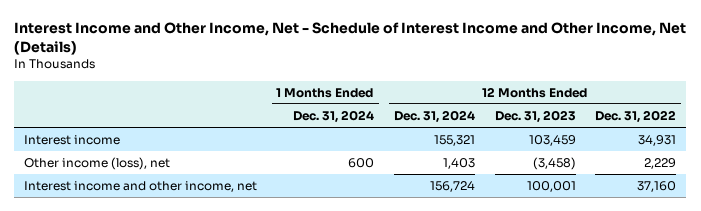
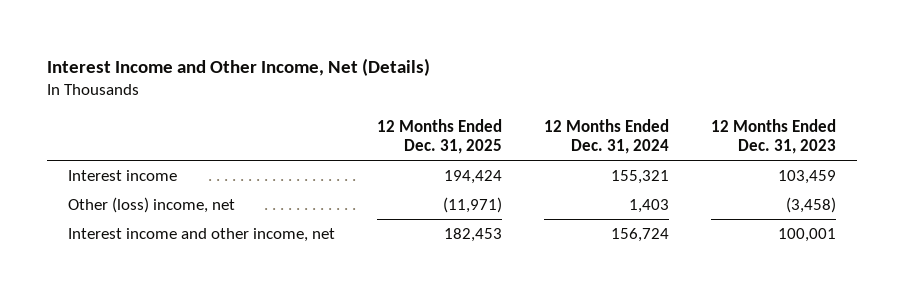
- Interest Income and Other Income, Net - Schedule of Interest Income and Other Income, Net (Details)
+ Interest Income and Other Income, Net (Details)
- | 1 Months Ended Dec. 31, 2024 | 12 Months Ended Dec. 31, 2024 | 12 Months Ended Dec. 31, 2023 | 12 Months Ended Dec. 31, 2022
+ | 12 Months Ended Dec. 31, 2025 | 12 Months Ended Dec. 31, 2024 | 12 Months Ended Dec. 31, 2023
- Other income (loss), net | 600 | 1,403 | (3,458) | 2,229
+ Other (loss) income, net | (11,971) | 1,403 | (3,458)

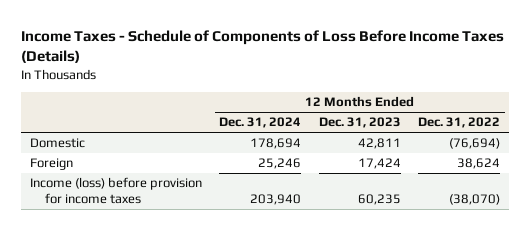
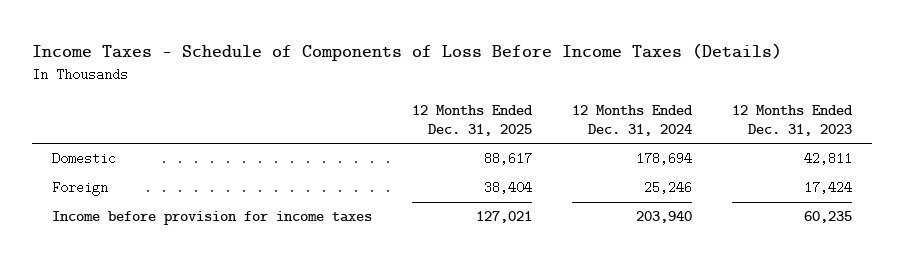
- | 12 Months Ended Dec. 31, 2024 | 12 Months Ended Dec. 31, 2023 | 12 Months Ended Dec. 31, 2022
+ | 12 Months Ended Dec. 31, 2025 | 12 Months Ended Dec. 31, 2024 | 12 Months Ended Dec. 31, 2023
- Income (loss) before provision for income taxes | 203,940 | 60,235 | (38,070)
+ Income before provision for income taxes | 127,021 | 203,940 | 60,235

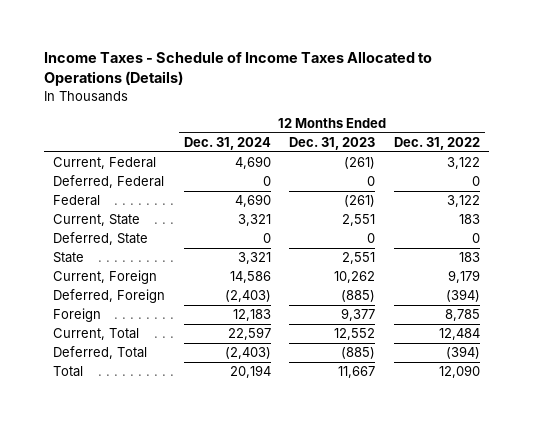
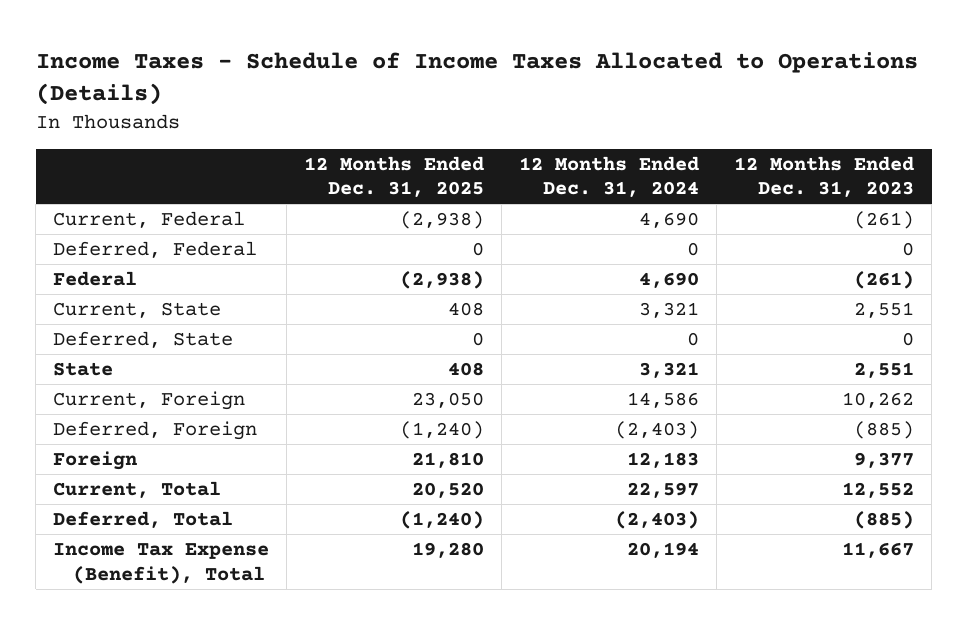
- | 12 Months Ended Dec. 31, 2024 | 12 Months Ended Dec. 31, 2023 | 12 Months Ended Dec. 31, 2022
+ | 12 Months Ended Dec. 31, 2025 | 12 Months Ended Dec. 31, 2024 | 12 Months Ended Dec. 31, 2023
- Total | 20,194 | 11,667 | 12,090
+ Income Tax Expense (Benefit), Total | 19,280 | 20,194 | 11,667

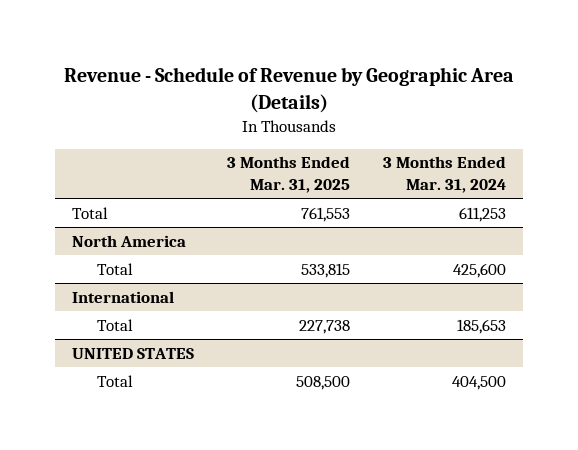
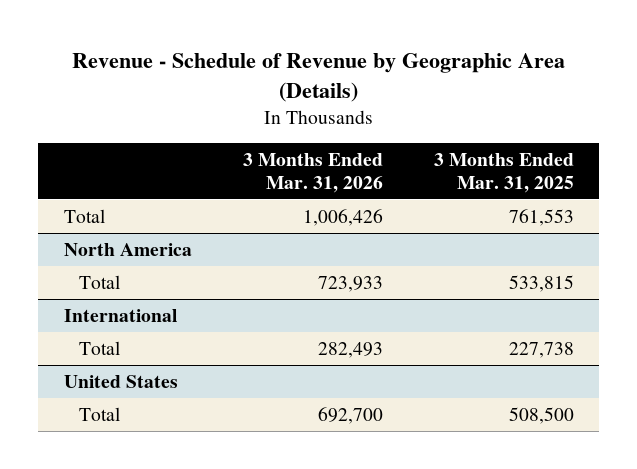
- | 3 Months Ended Mar. 31, 2025 | 3 Months Ended Mar. 31, 2024
+ | 3 Months Ended Mar. 31, 2026 | 3 Months Ended Mar. 31, 2025
- UNITED STATES
+ United States

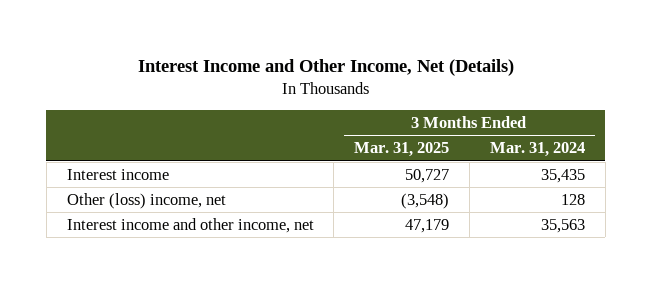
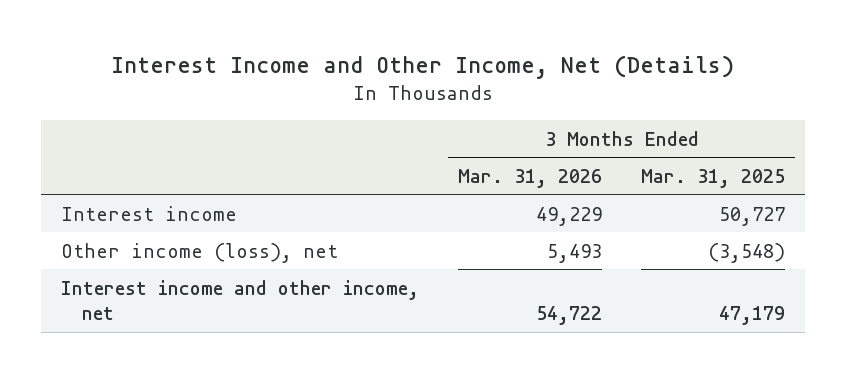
- | 3 Months Ended Mar. 31, 2025 | 3 Months Ended Mar. 31, 2024
+ | 3 Months Ended Mar. 31, 2026 | 3 Months Ended Mar. 31, 2025
- Other (loss) income, net | (3,548) | 128
+ Other income (loss), net | 5,493 | (3,548)

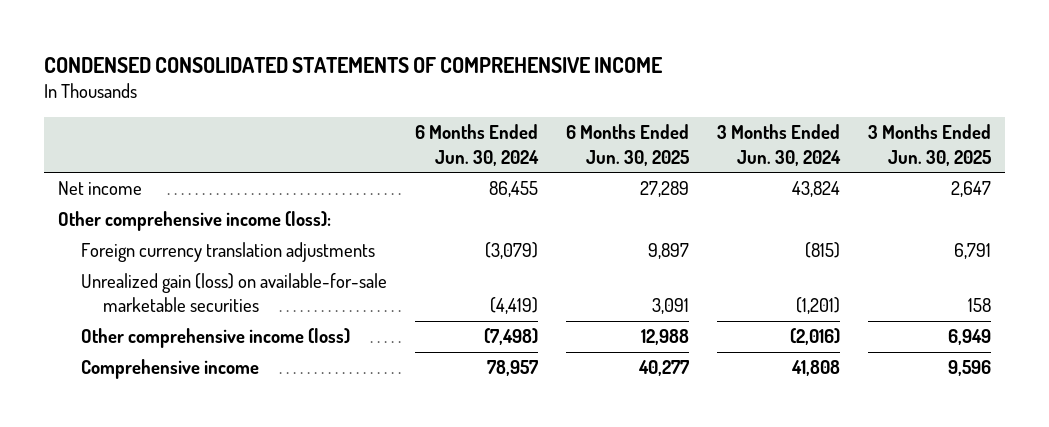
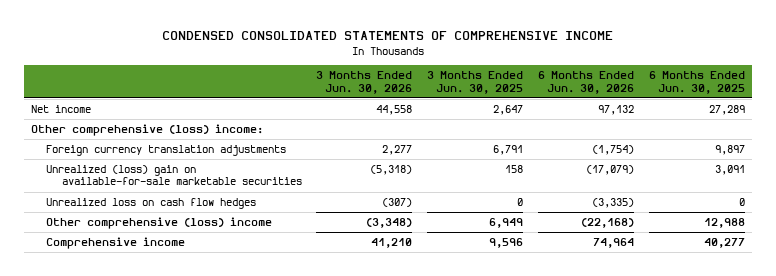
- | 6 Months Ended Jun. 30, 2024 | 6 Months Ended Jun. 30, 2025 | 3 Months Ended Jun. 30, 2024 | 3 Months Ended Jun. 30, 2025
+ | 3 Months Ended Jun. 30, 2026 | 3 Months Ended Jun. 30, 2025 | 6 Months Ended Jun. 30, 2026 | 6 Months Ended Jun. 30, 2025
- Other comprehensive income (loss):
+ Other comprehensive (loss) income:
- Unrealized gain (loss) on available-for-sale marketable securities | (4,419) | 3,091 | (1,201) | 158
- Other comprehensive income (loss) | (7,498) | 12,988 | (2,016) | 6,949
+ Unrealized (loss) gain on available-for-sale marketable securities | (5,318) | 158 | (17,079) | 3,091
+ Unrealized loss on cash flow hedges | (307) | 0 | (3,335) | 0
+ Other comprehensive (loss) income | (3,348) | 6,949 | (22,168) | 12,988

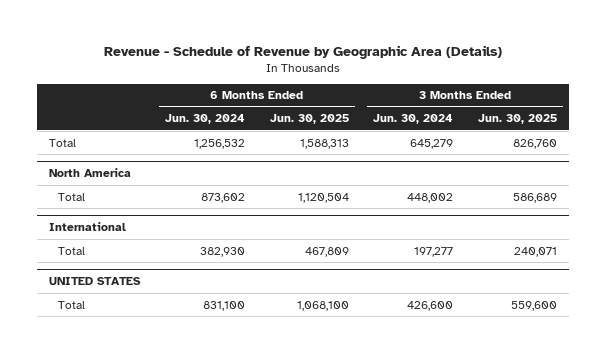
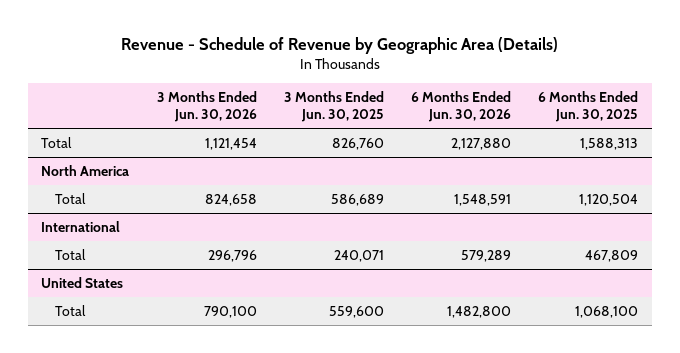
- | 6 Months Ended Jun. 30, 2024 | 6 Months Ended Jun. 30, 2025 | 3 Months Ended Jun. 30, 2024 | 3 Months Ended Jun. 30, 2025
+ | 3 Months Ended Jun. 30, 2026 | 3 Months Ended Jun. 30, 2025 | 6 Months Ended Jun. 30, 2026 | 6 Months Ended Jun. 30, 2025
- UNITED STATES
+ United States

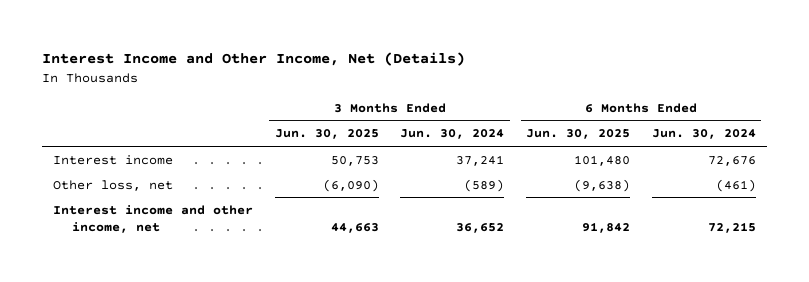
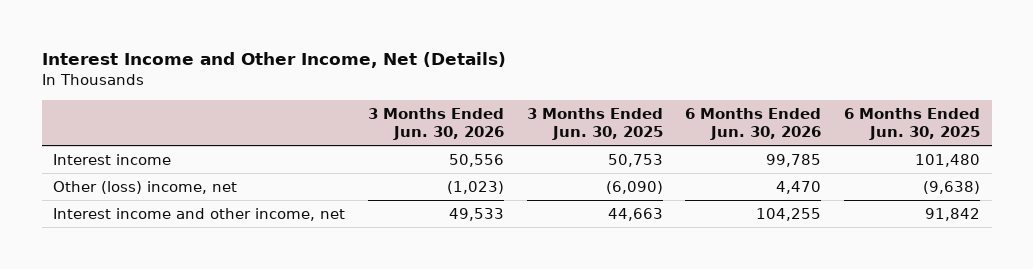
- | 3 Months Ended Jun. 30, 2025 | 3 Months Ended Jun. 30, 2024 | 6 Months Ended Jun. 30, 2025 | 6 Months Ended Jun. 30, 2024
+ | 3 Months Ended Jun. 30, 2026 | 3 Months Ended Jun. 30, 2025 | 6 Months Ended Jun. 30, 2026 | 6 Months Ended Jun. 30, 2025
- Other loss, net | (6,090) | (589) | (9,638) | (461)
+ Other (loss) income, net | (1,023) | (6,090) | 4,470 | (9,638)

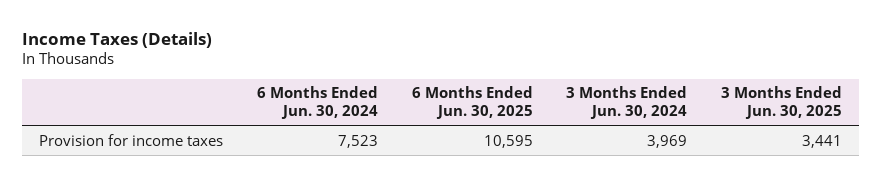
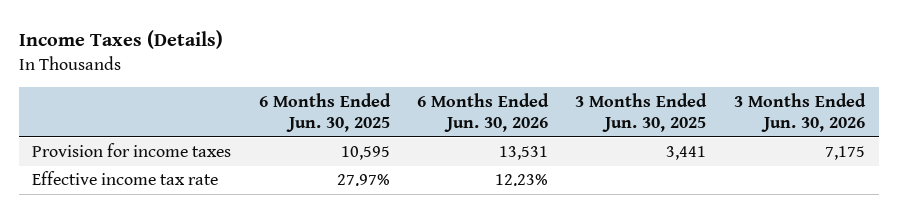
- | 6 Months Ended Jun. 30, 2024 | 6 Months Ended Jun. 30, 2025 | 3 Months Ended Jun. 30, 2024 | 3 Months Ended Jun. 30, 2025
+ | 6 Months Ended Jun. 30, 2025 | 6 Months Ended Jun. 30, 2026 | 3 Months Ended Jun. 30, 2025 | 3 Months Ended Jun. 30, 2026
+ Effective income tax rate | 27.97% | 12.23% | |

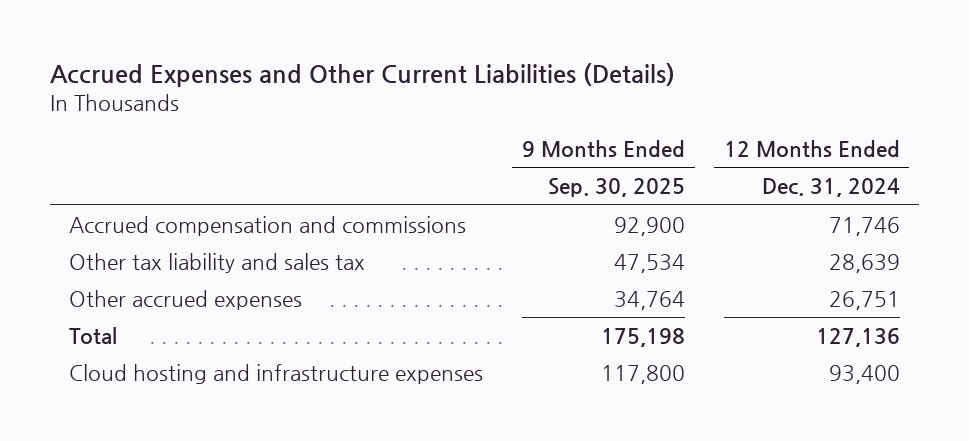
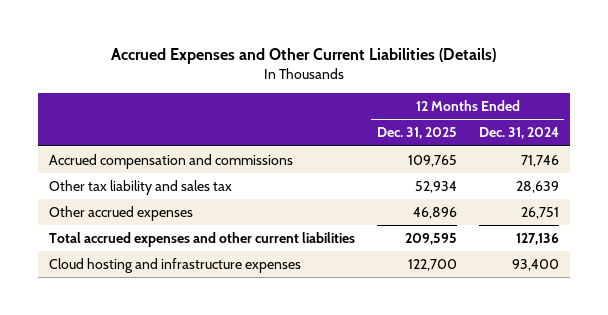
- | 9 Months Ended Sep. 30, 2025 | 12 Months Ended Dec. 31, 2024
+ | 12 Months Ended Dec. 31, 2025 | 12 Months Ended Dec. 31, 2024
- Total | 175,198 | 127,136
+ Total accrued expenses and other current liabilities | 209,595 | 127,136

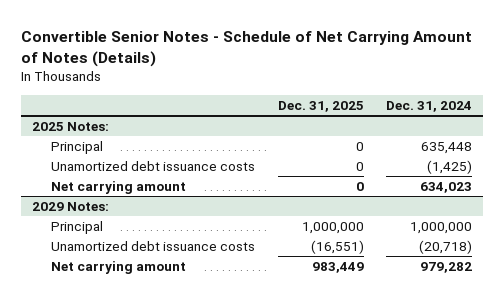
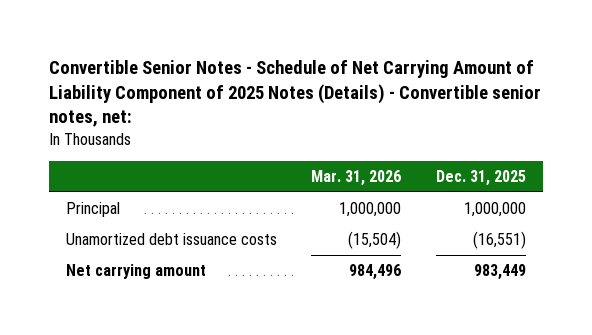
- Convertible Senior Notes - Schedule of Net Carrying Amount of Notes (Details)
+ Convertible Senior Notes - Schedule of Net Carrying Amount of Liability Component of 2025 Notes (Details) - Convertible senior notes, net:
- | Dec. 31, 2025 | Dec. 31, 2024
+ | Mar. 31, 2026 | Dec. 31, 2025
- 2025 Notes:
- Principal | 0 | 635,448
- Unamortized debt issuance costs | 0 | (1,425)
- Net carrying amount | 0 | 634,023
- 2029 Notes:

